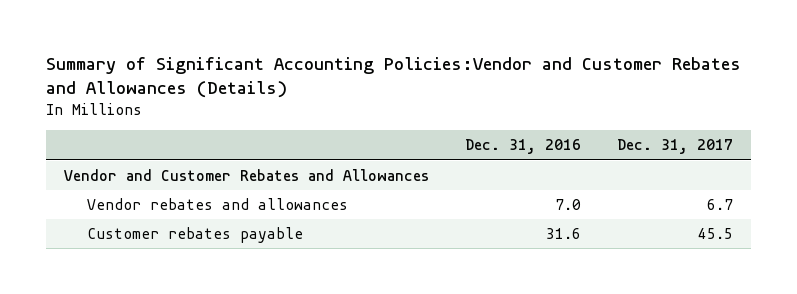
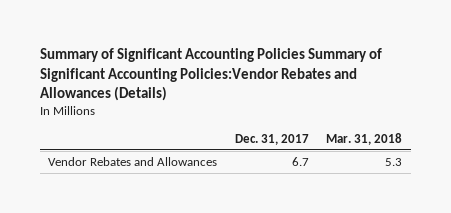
- Summary of Significant Accounting Policies:Vendor and Customer Rebates and Allowances (Details)
+ Summary of Significant Accounting Policies Summary of Significant Accounting Policies:Vendor Rebates and Allowances (Details)
- | Dec. 31, 2016 | Dec. 31, 2017
+ | Dec. 31, 2017 | Mar. 31, 2018
- Vendor and Customer Rebates and Allowances
- Vendor rebates and allowances | 7.0 | 6.7
- Customer rebates payable | 31.6 | 45.5
+ Vendor Rebates and Allowances | 6.7 | 5.3

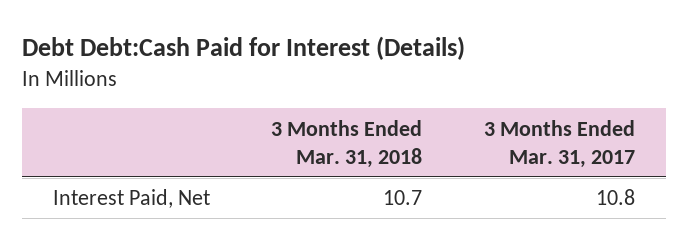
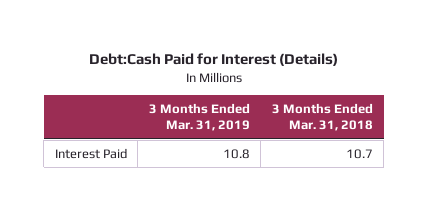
- Debt Debt:Cash Paid for Interest (Details)
+ Debt:Cash Paid for Interest (Details)
- | 3 Months Ended Mar. 31, 2018 | 3 Months Ended Mar. 31, 2017
+ | 3 Months Ended Mar. 31, 2019 | 3 Months Ended Mar. 31, 2018
- Interest Paid, Net | 10.7 | 10.8
+ Interest Paid | 10.8 | 10.7

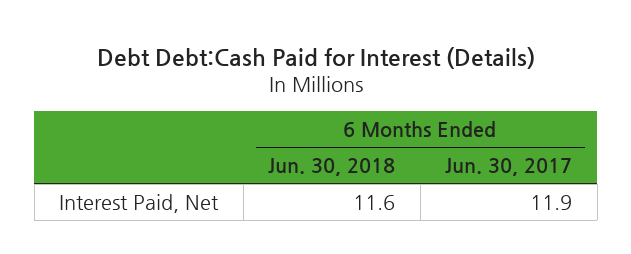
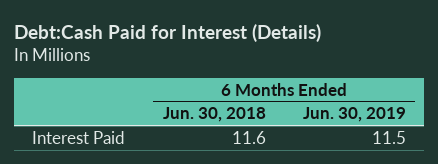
- Debt Debt:Cash Paid for Interest (Details)
+ Debt:Cash Paid for Interest (Details)
- | 6 Months Ended Jun. 30, 2018 | 6 Months Ended Jun. 30, 2017
+ | 6 Months Ended Jun. 30, 2018 | 6 Months Ended Jun. 30, 2019
- Interest Paid, Net | 11.6 | 11.9
+ Interest Paid | 11.6 | 11.5

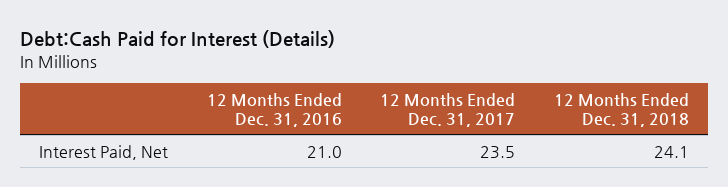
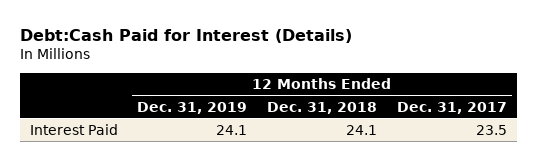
- | 12 Months Ended Dec. 31, 2016 | 12 Months Ended Dec. 31, 2017 | 12 Months Ended Dec. 31, 2018
+ | 12 Months Ended Dec. 31, 2019 | 12 Months Ended Dec. 31, 2018 | 12 Months Ended Dec. 31, 2017
- Interest Paid, Net | 21.0 | 23.5 | 24.1
+ Interest Paid | 24.1 | 24.1 | 23.5

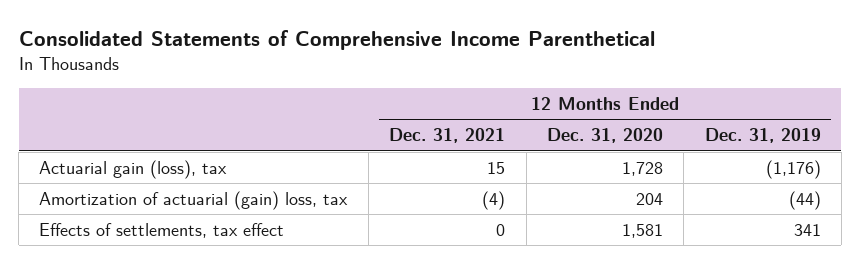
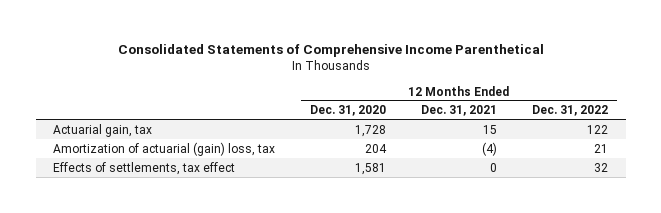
- | 12 Months Ended Dec. 31, 2021 | 12 Months Ended Dec. 31, 2020 | 12 Months Ended Dec. 31, 2019
+ | 12 Months Ended Dec. 31, 2020 | 12 Months Ended Dec. 31, 2021 | 12 Months Ended Dec. 31, 2022
- Actuarial gain (loss), tax | 15 | 1,728 | (1,176)
+ Actuarial gain, tax | 1,728 | 15 | 122

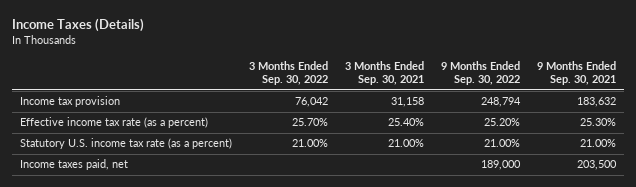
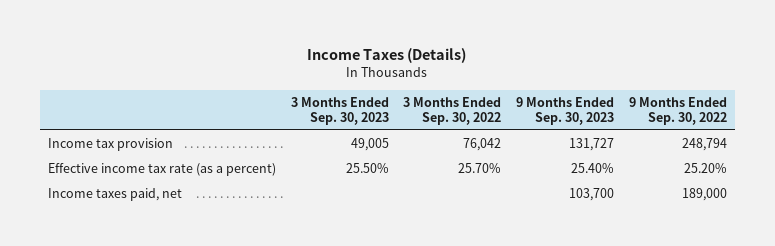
- | 3 Months Ended Sep. 30, 2022 | 3 Months Ended Sep. 30, 2021 | 9 Months Ended Sep. 30, 2022 | 9 Months Ended Sep. 30, 2021
+ | 3 Months Ended Sep. 30, 2023 | 3 Months Ended Sep. 30, 2022 | 9 Months Ended Sep. 30, 2023 | 9 Months Ended Sep. 30, 2022
- Statutory U.S. income tax rate (as a percent) | 21.00% | 21.00% | 21.00% | 21.00%

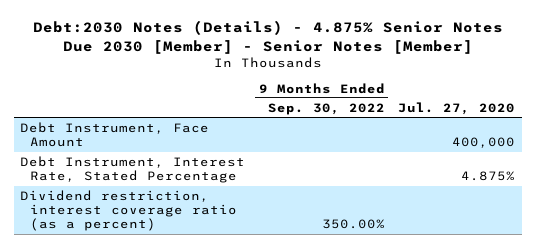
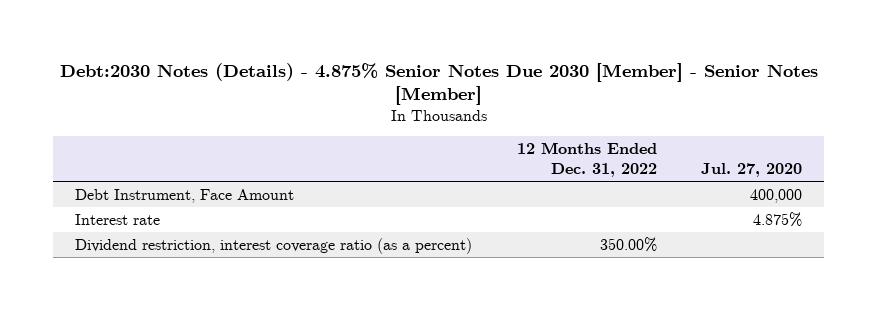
- | 9 Months Ended Sep. 30, 2022 | Jul. 27, 2020
+ | 12 Months Ended Dec. 31, 2022 | Jul. 27, 2020
- Debt Instrument, Interest Rate, Stated Percentage | | 4.875%
+ Interest rate | | 4.875%

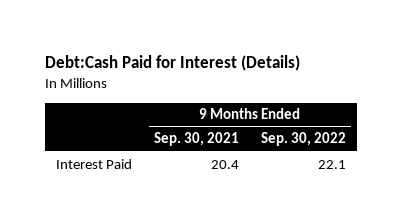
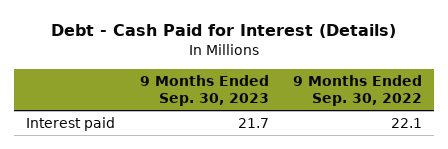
- Debt:Cash Paid for Interest (Details)
+ Debt - Cash Paid for Interest (Details)
- | 9 Months Ended Sep. 30, 2021 | 9 Months Ended Sep. 30, 2022
+ | 9 Months Ended Sep. 30, 2023 | 9 Months Ended Sep. 30, 2022
- Interest Paid | 20.4 | 22.1
+ Interest paid | 21.7 | 22.1

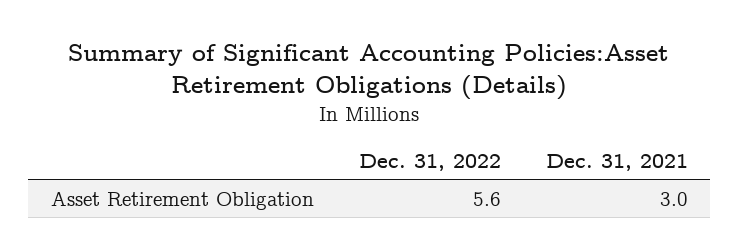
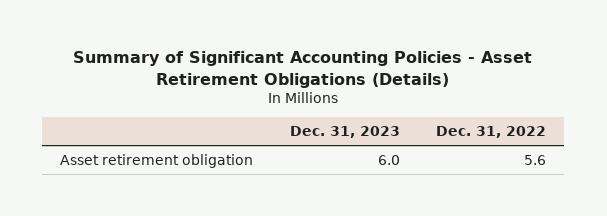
- Summary of Significant Accounting Policies:Asset Retirement Obligations (Details)
+ Summary of Significant Accounting Policies - Asset Retirement Obligations (Details)
- | Dec. 31, 2022 | Dec. 31, 2021
+ | Dec. 31, 2023 | Dec. 31, 2022
- Asset Retirement Obligation | 5.6 | 3.0
+ Asset retirement obligation | 6.0 | 5.6

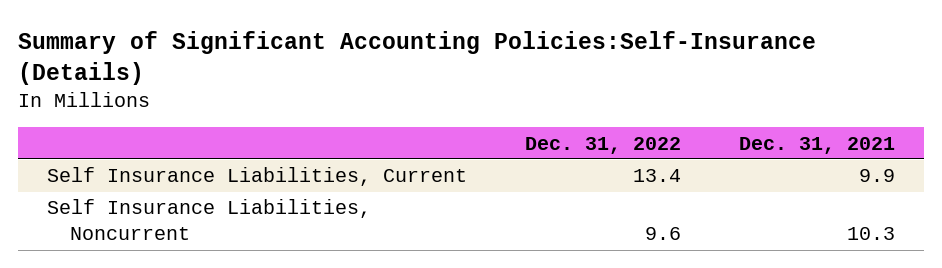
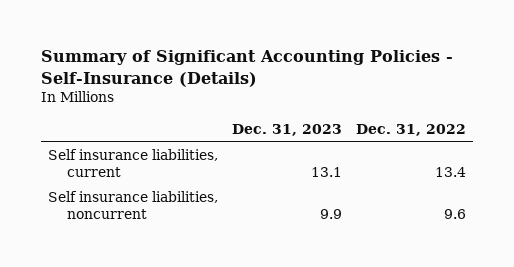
- Summary of Significant Accounting Policies:Self-Insurance (Details)
+ Summary of Significant Accounting Policies - Self-Insurance (Details)
- | Dec. 31, 2022 | Dec. 31, 2021
+ | Dec. 31, 2023 | Dec. 31, 2022
- Self Insurance Liabilities, Current | 13.4 | 9.9
- Self Insurance Liabilities, Noncurrent | 9.6 | 10.3
+ Self insurance liabilities, current | 13.1 | 13.4
+ Self insurance liabilities, noncurrent | 9.9 | 9.6

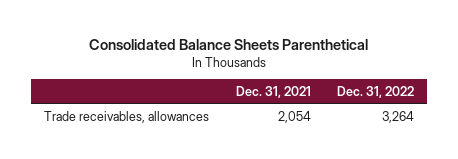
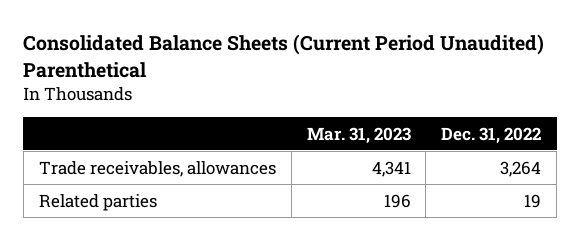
- Consolidated Balance Sheets Parenthetical
+ Consolidated Balance Sheets (Current Period Unaudited) Parenthetical
- | Dec. 31, 2021 | Dec. 31, 2022
+ | Mar. 31, 2023 | Dec. 31, 2022
+ Related parties | 196 | 19

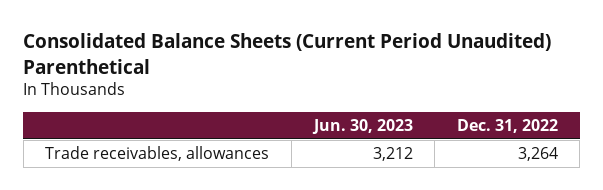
- | Mar. 31, 2023 | Dec. 31, 2022
+ | Jun. 30, 2023 | Dec. 31, 2022
- Related parties | 196 | 19

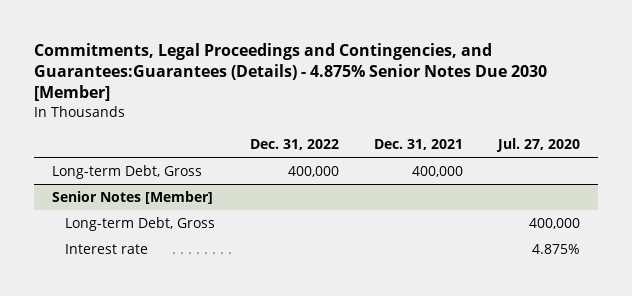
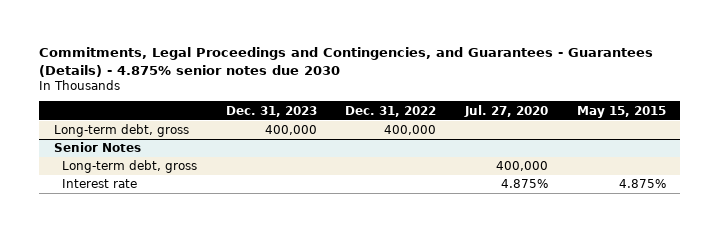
- Commitments, Legal Proceedings and Contingencies, and Guarantees:Guarantees (Details) - 4.875% Senior Notes Due 2030 [Member]
+ Commitments, Legal Proceedings and Contingencies, and Guarantees - Guarantees (Details) - 4.875% senior notes due 2030
- | Dec. 31, 2022 | Dec. 31, 2021 | Jul. 27, 2020
+ | Dec. 31, 2023 | Dec. 31, 2022 | Jul. 27, 2020 | May 15, 2015
- Long-term Debt, Gross | 400,000 | 400,000 |
- Senior Notes [Member]
- Long-term Debt, Gross | | | 400,000
+ Long-term debt, gross | 400,000 | 400,000 | |
+ Senior Notes
+ Long-term debt, gross | | | 400,000 |

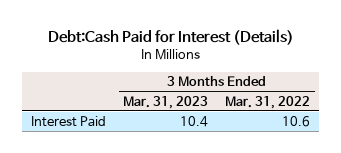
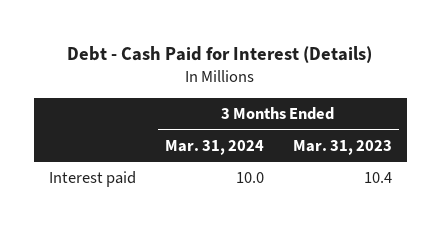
- Debt:Cash Paid for Interest (Details)
+ Debt - Cash Paid for Interest (Details)
- | 3 Months Ended Mar. 31, 2023 | 3 Months Ended Mar. 31, 2022
+ | 3 Months Ended Mar. 31, 2024 | 3 Months Ended Mar. 31, 2023
- Interest Paid | 10.4 | 10.6
+ Interest paid | 10.0 | 10.4

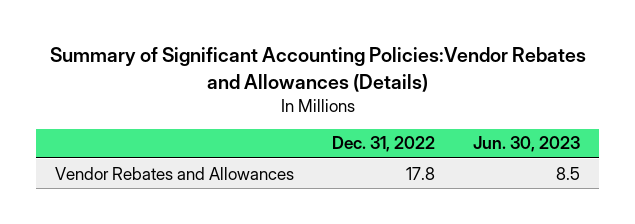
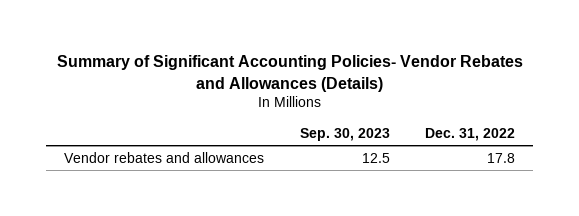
- Summary of Significant Accounting Policies:Vendor Rebates and Allowances (Details)
+ Summary of Significant Accounting Policies- Vendor Rebates and Allowances (Details)
- | Dec. 31, 2022 | Jun. 30, 2023
+ | Sep. 30, 2023 | Dec. 31, 2022
- Vendor Rebates and Allowances | 17.8 | 8.5
+ Vendor rebates and allowances | 12.5 | 17.8

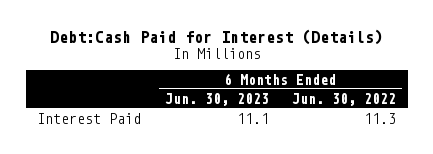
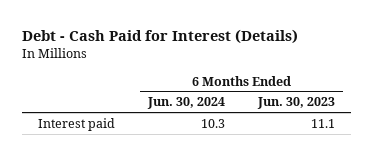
- Debt:Cash Paid for Interest (Details)
+ Debt - Cash Paid for Interest (Details)
- | 6 Months Ended Jun. 30, 2023 | 6 Months Ended Jun. 30, 2022
+ | 6 Months Ended Jun. 30, 2024 | 6 Months Ended Jun. 30, 2023
- Interest Paid | 11.1 | 11.3
+ Interest paid | 10.3 | 11.1

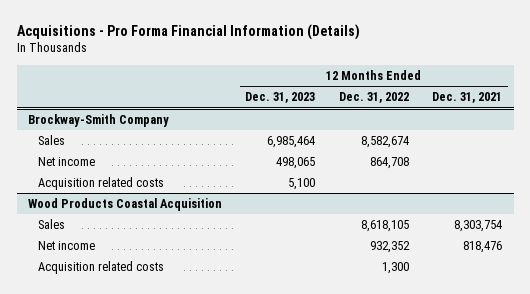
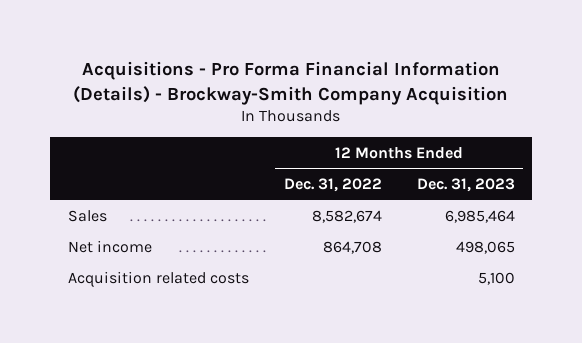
- Acquisitions - Pro Forma Financial Information (Details)
+ Acquisitions - Pro Forma Financial Information (Details) - Brockway-Smith Company Acquisition
- | 12 Months Ended Dec. 31, 2023 | 12 Months Ended Dec. 31, 2022 | 12 Months Ended Dec. 31, 2021
+ | 12 Months Ended Dec. 31, 2022 | 12 Months Ended Dec. 31, 2023
- Brockway-Smith Company
- Wood Products Coastal Acquisition
- Sales | | 8,618,105 | 8,303,754
- Net income | | 932,352 | 818,476
- Acquisition related costs | | 1,300 |

